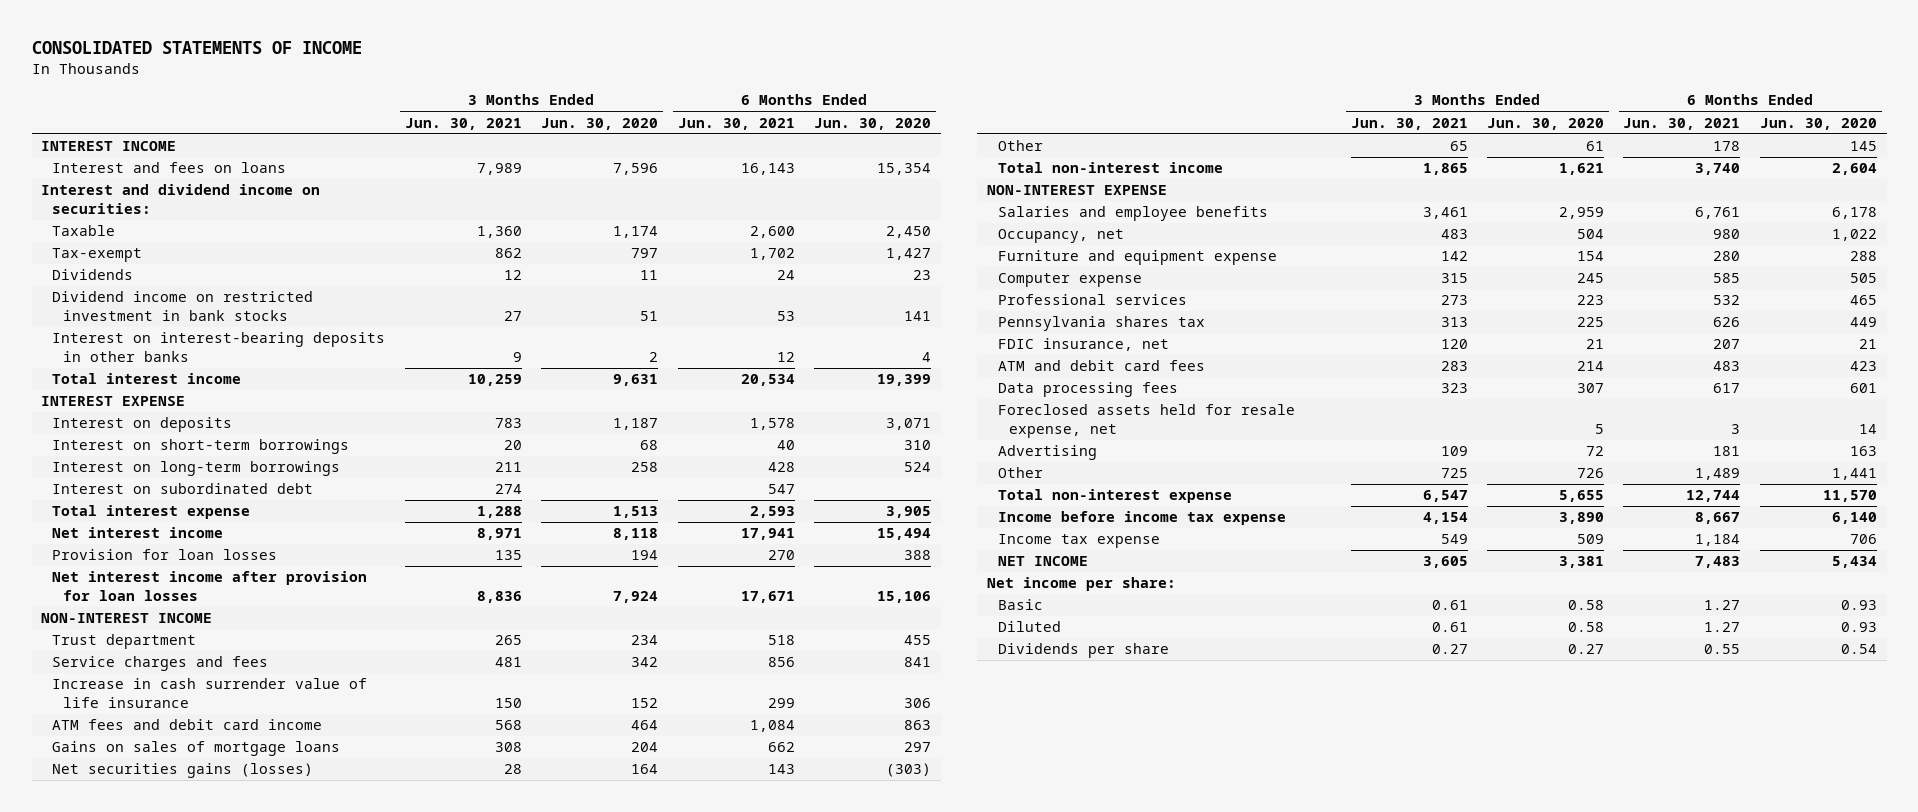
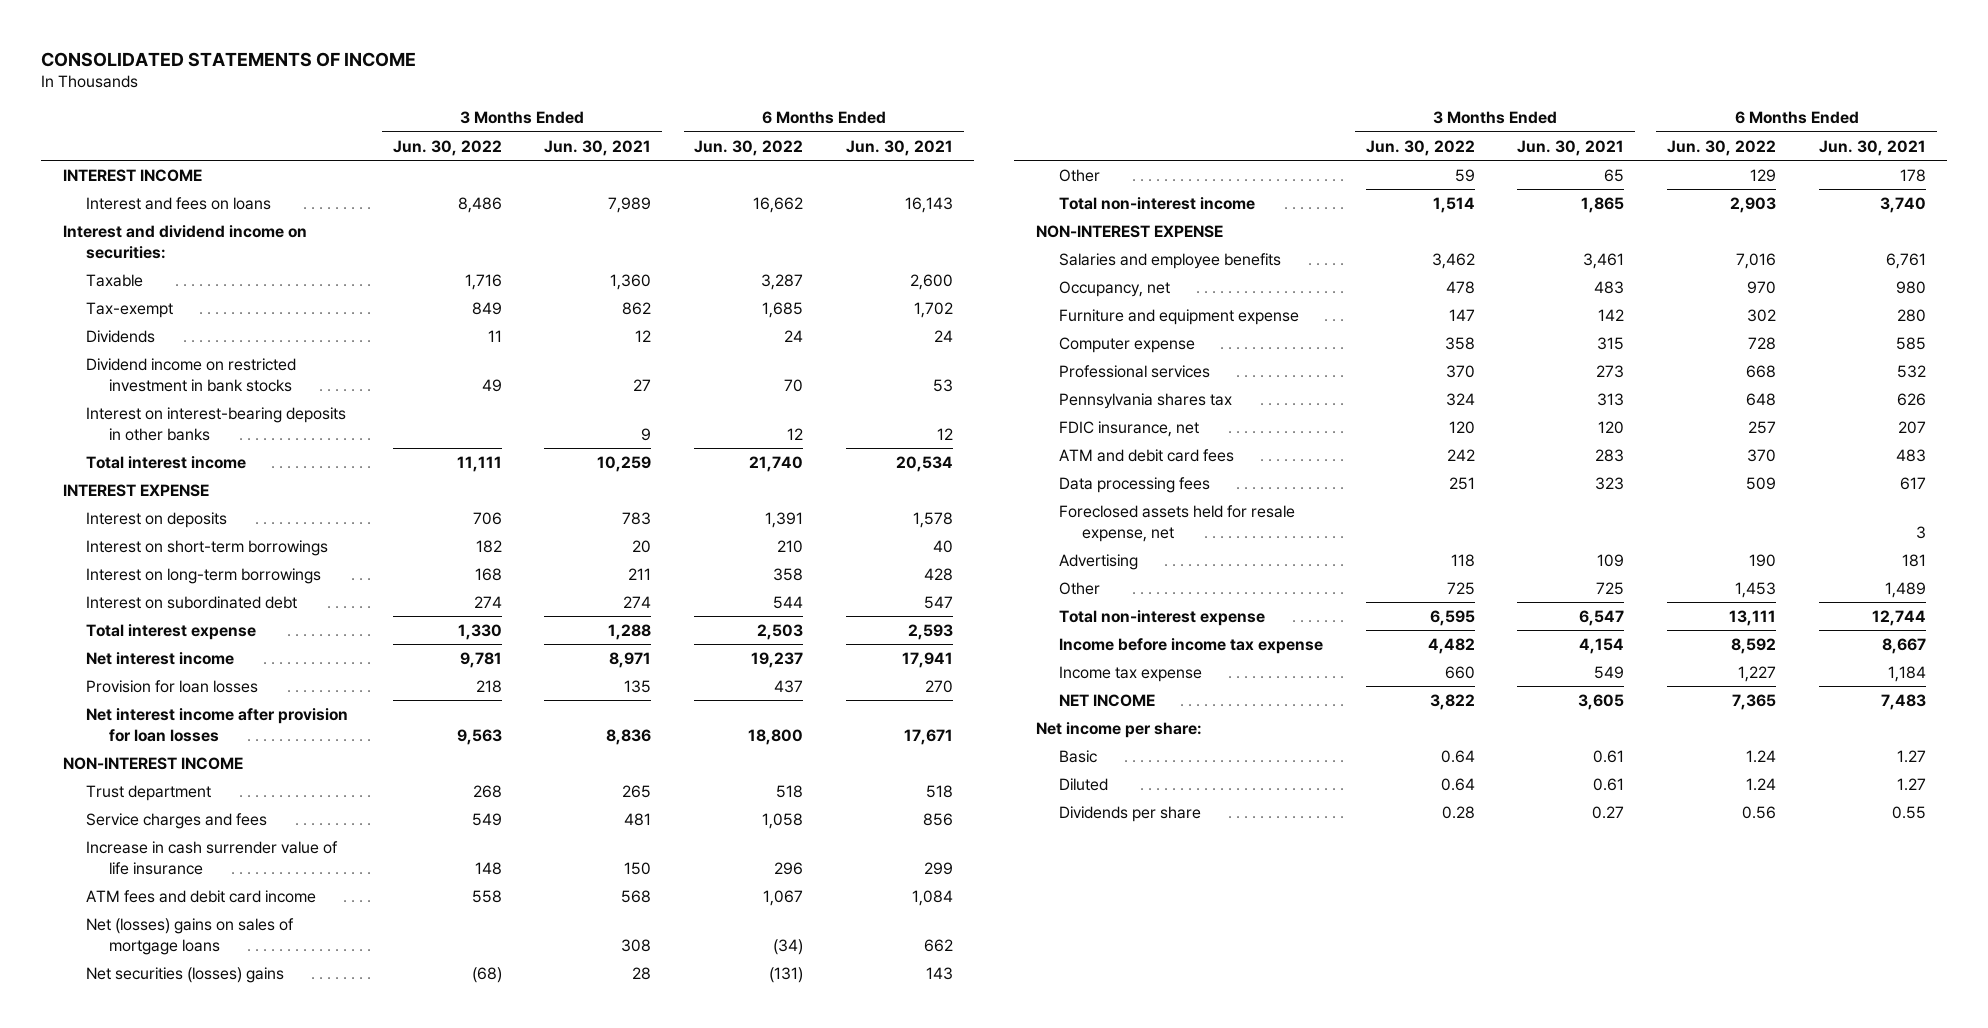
- | 3 Months Ended Jun. 30, 2021 | 3 Months Ended Jun. 30, 2020 | 6 Months Ended Jun. 30, 2021 | 6 Months Ended Jun. 30, 2020
+ | 3 Months Ended Jun. 30, 2022 | 3 Months Ended Jun. 30, 2021 | 6 Months Ended Jun. 30, 2022 | 6 Months Ended Jun. 30, 2021
- Gains on sales of mortgage loans | 308 | 204 | 662 | 297
- Net securities gains (losses) | 28 | 164 | 143 | (303)
+ Net (losses) gains on sales of mortgage loans | | 308 | (34) | 662
+ Net securities (losses) gains | (68) | 28 | (131) | 143

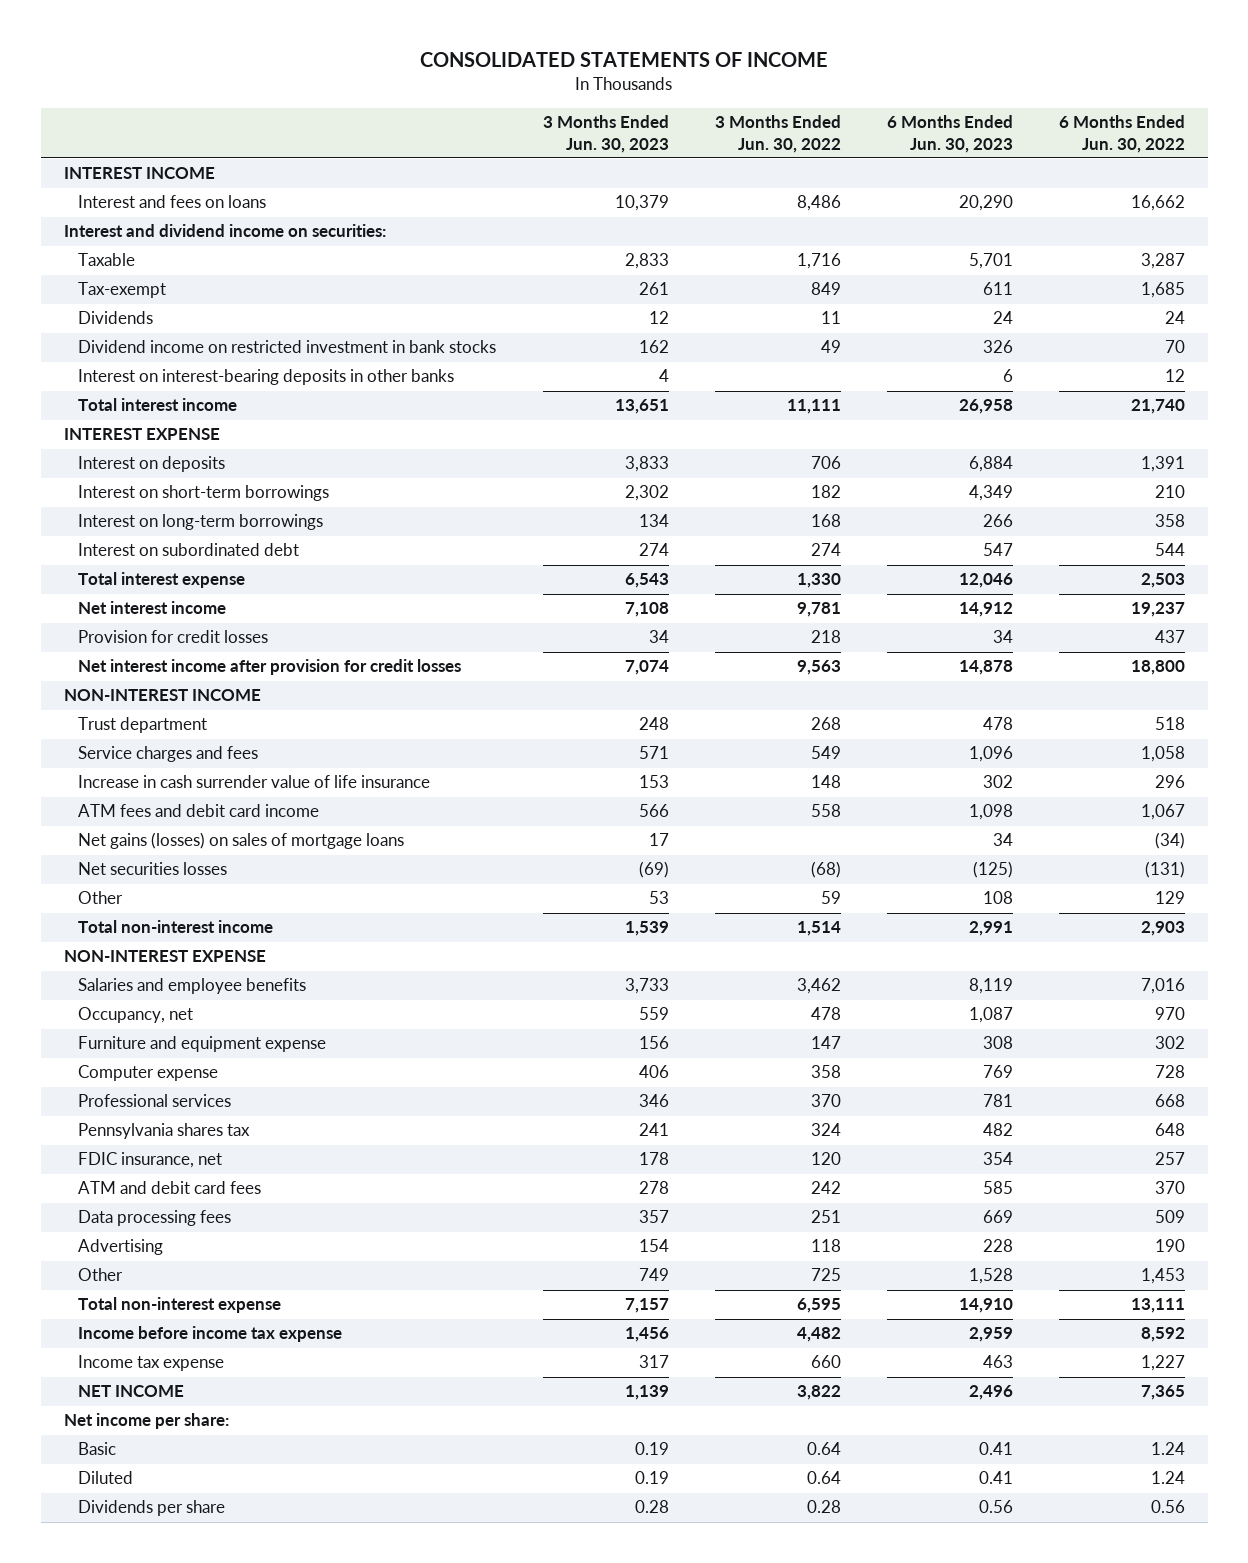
- | 3 Months Ended Jun. 30, 2022 | 3 Months Ended Jun. 30, 2021 | 6 Months Ended Jun. 30, 2022 | 6 Months Ended Jun. 30, 2021
+ | 3 Months Ended Jun. 30, 2023 | 3 Months Ended Jun. 30, 2022 | 6 Months Ended Jun. 30, 2023 | 6 Months Ended Jun. 30, 2022
- Provision for loan losses | 218 | 135 | 437 | 270
- Net interest income after provision for loan losses | 9,563 | 8,836 | 18,800 | 17,671
+ Provision for credit losses | 34 | 218 | 34 | 437
+ Net interest income after provision for credit losses | 7,074 | 9,563 | 14,878 | 18,800
- Net (losses) gains on sales of mortgage loans | | 308 | (34) | 662
- Net securities (losses) gains | (68) | 28 | (131) | 143
+ Net gains (losses) on sales of mortgage loans | 17 | | 34 | (34)
+ Net securities losses | (69) | (68) | (125) | (131)
- Foreclosed assets held for resale expense, net | | | | 3

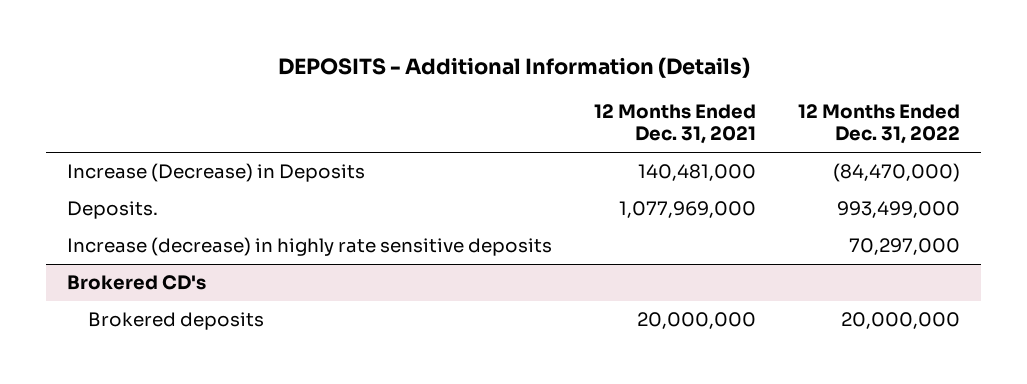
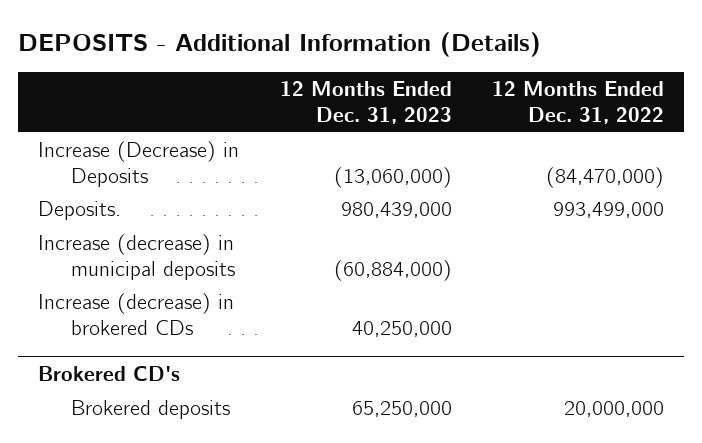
- | 12 Months Ended Dec. 31, 2021 | 12 Months Ended Dec. 31, 2022
+ | 12 Months Ended Dec. 31, 2023 | 12 Months Ended Dec. 31, 2022
- Increase (decrease) in highly rate sensitive deposits | | 70,297,000
+ Increase (decrease) in municipal deposits | (60,884,000) |
+ Increase (decrease) in brokered CDs | 40,250,000 |

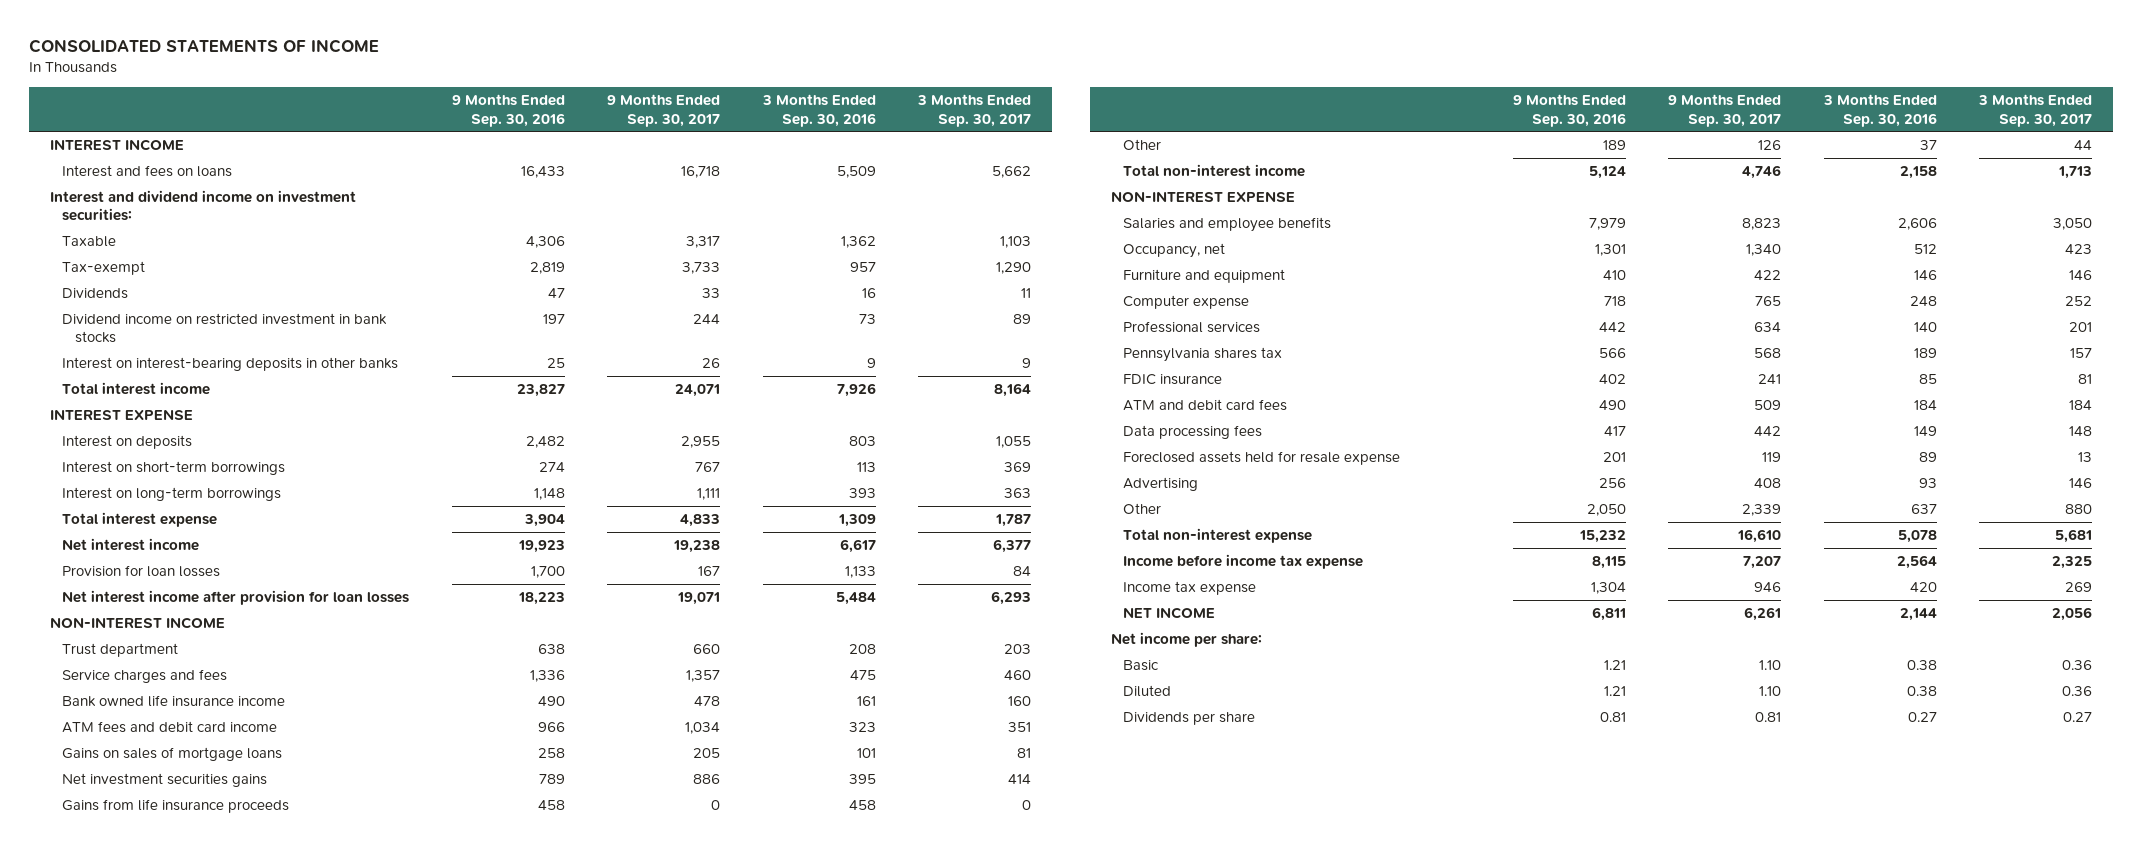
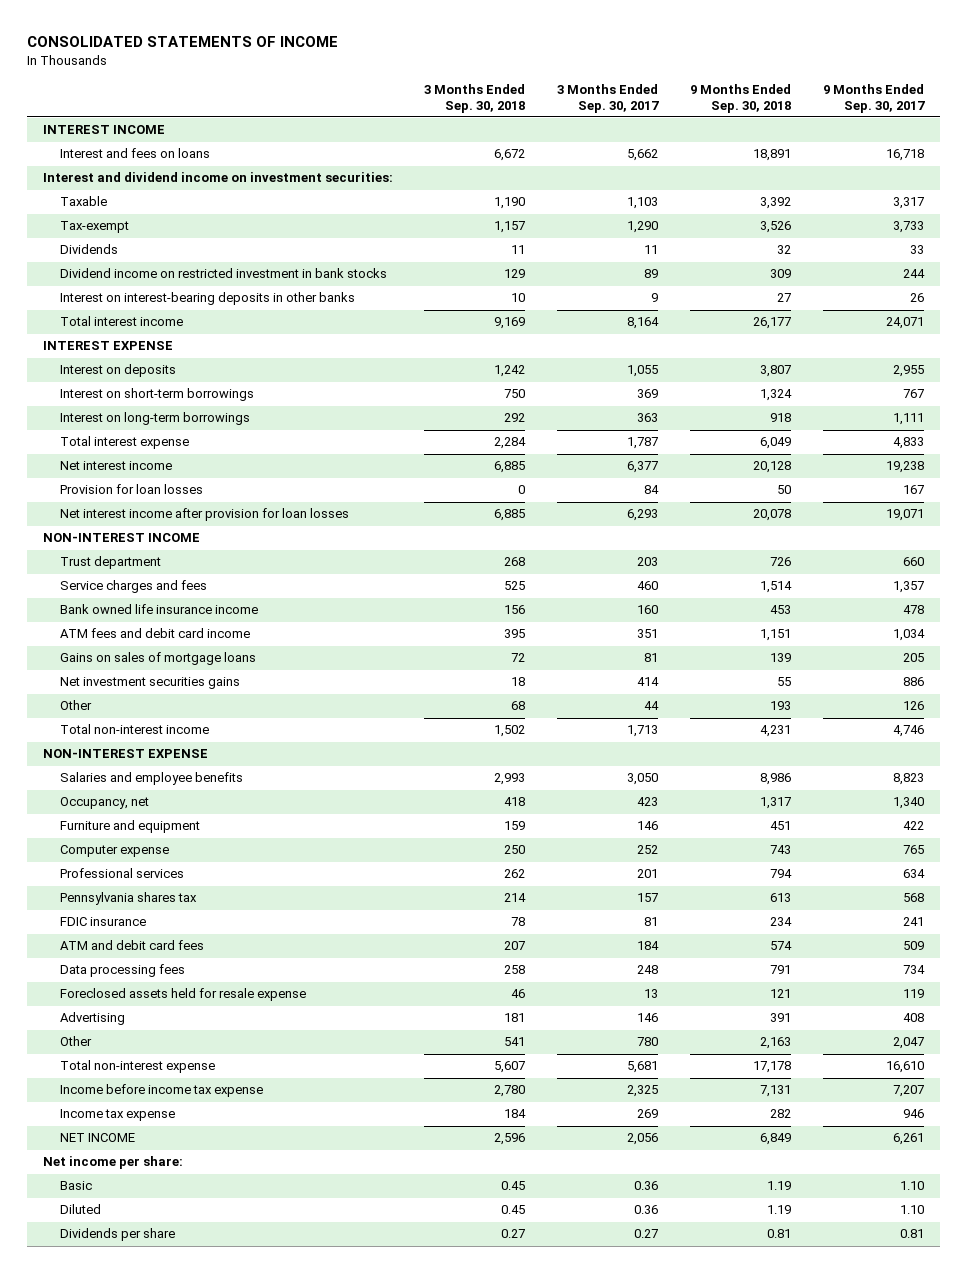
- | 9 Months Ended Sep. 30, 2016 | 9 Months Ended Sep. 30, 2017 | 3 Months Ended Sep. 30, 2016 | 3 Months Ended Sep. 30, 2017
+ | 3 Months Ended Sep. 30, 2018 | 3 Months Ended Sep. 30, 2017 | 9 Months Ended Sep. 30, 2018 | 9 Months Ended Sep. 30, 2017
- Gains from life insurance proceeds | 458 | 0 | 458 | 0
- Data processing fees | 417 | 442 | 149 | 148
+ Data processing fees | 258 | 248 | 791 | 734
- Other | 2,050 | 2,339 | 637 | 880
+ Other | 541 | 780 | 2,163 | 2,047

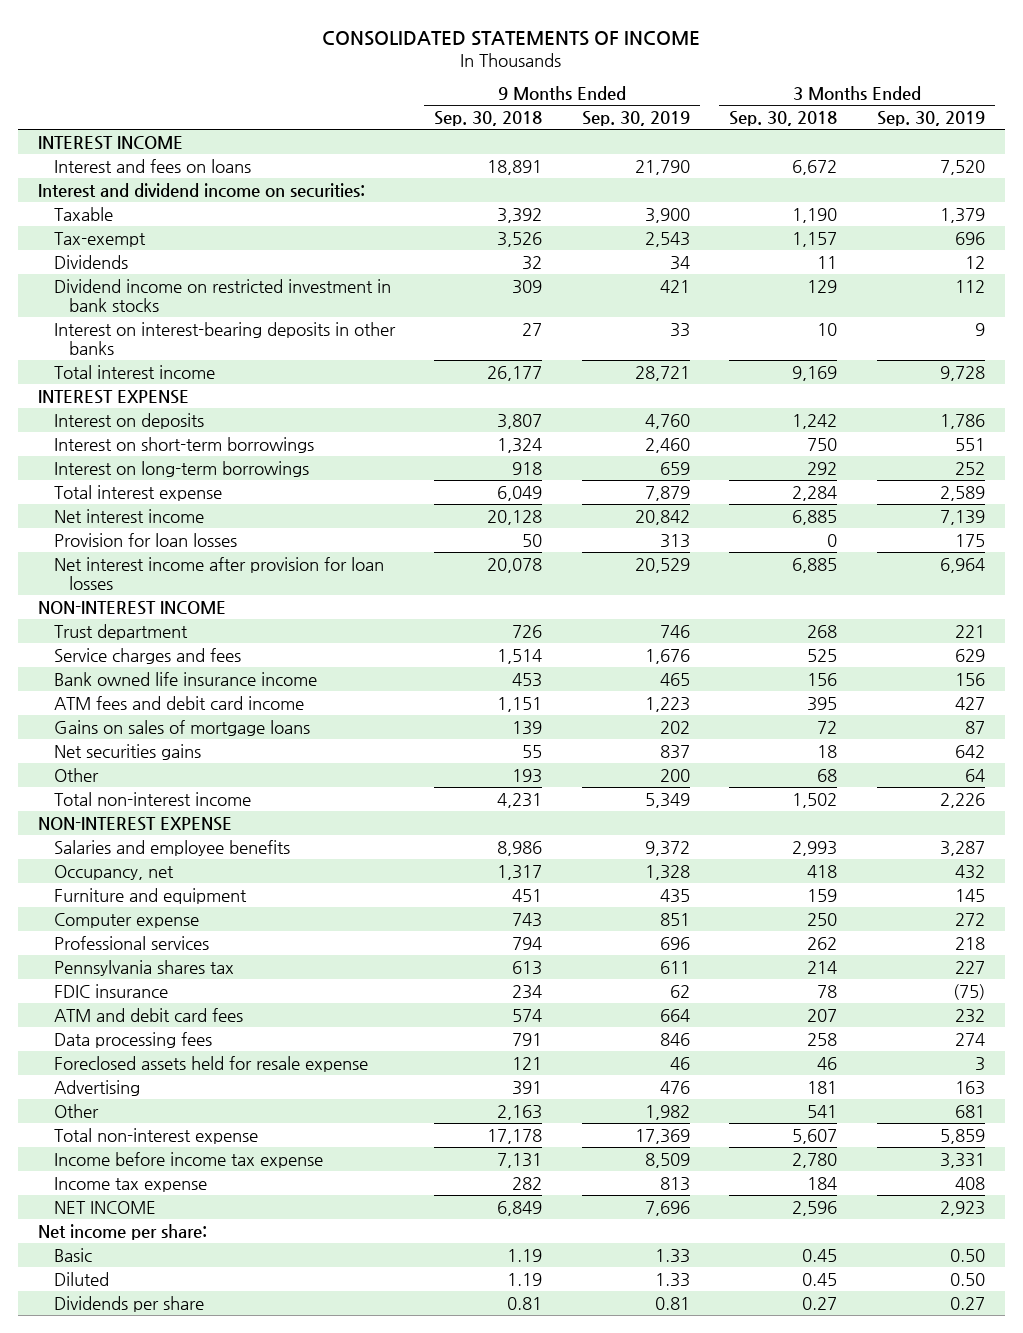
- | 3 Months Ended Sep. 30, 2018 | 3 Months Ended Sep. 30, 2017 | 9 Months Ended Sep. 30, 2018 | 9 Months Ended Sep. 30, 2017
+ | 9 Months Ended Sep. 30, 2018 | 9 Months Ended Sep. 30, 2019 | 3 Months Ended Sep. 30, 2018 | 3 Months Ended Sep. 30, 2019
- Interest and dividend income on investment securities:
+ Interest and dividend income on securities:
- Net investment securities gains | 18 | 414 | 55 | 886
+ Net securities gains | 55 | 837 | 18 | 642

